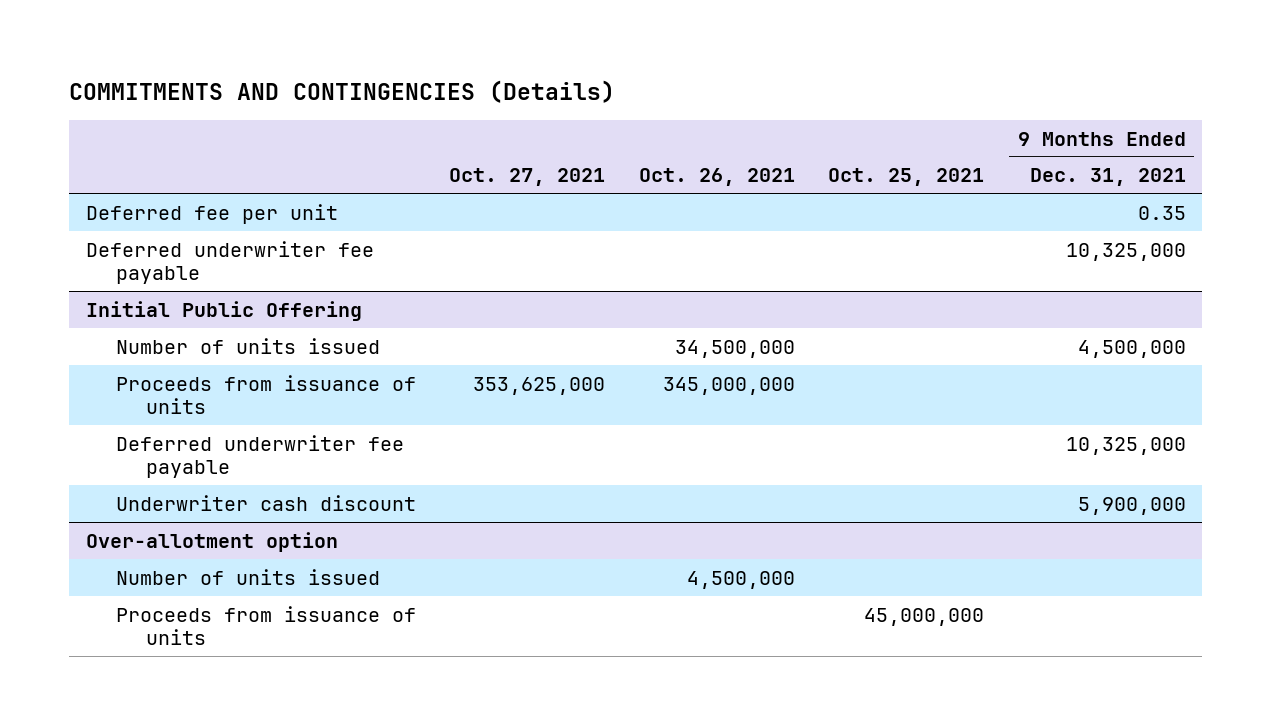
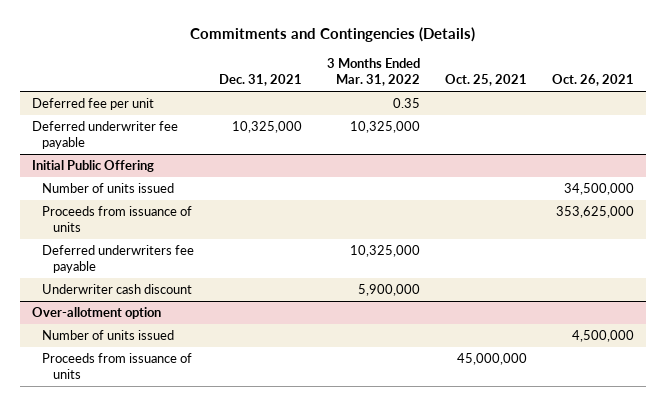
- COMMITMENTS AND CONTINGENCIES (Details)
+ Commitments and Contingencies (Details)
- | Oct. 27, 2021 | Oct. 26, 2021 | Oct. 25, 2021 | 9 Months Ended Dec. 31, 2021
+ | Dec. 31, 2021 | 3 Months Ended Mar. 31, 2022 | Oct. 25, 2021 | Oct. 26, 2021
@ Initial Public Offering
- Proceeds from issuance of units | 353,625,000 | 345,000,000 | |
- Deferred underwriter fee payable | | | | 10,325,000
+ Proceeds from issuance of units | | | | 353,625,000
+ Deferred underwriters fee payable | | 10,325,000 | |

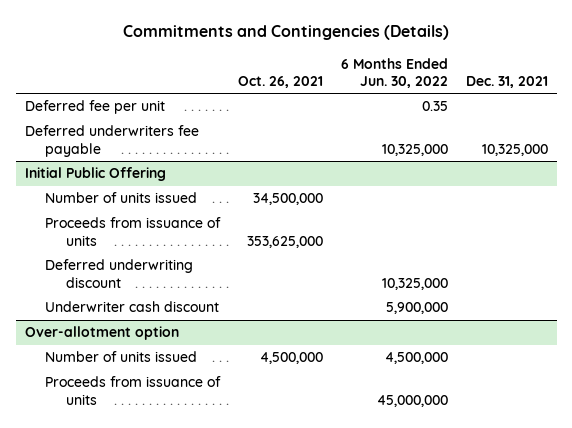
- | Dec. 31, 2021 | 3 Months Ended Mar. 31, 2022 | Oct. 25, 2021 | Oct. 26, 2021
+ | Oct. 26, 2021 | 6 Months Ended Jun. 30, 2022 | Dec. 31, 2021
- Deferred underwriter fee payable | 10,325,000 | 10,325,000 | |
+ Deferred underwriters fee payable | | 10,325,000 | 10,325,000
@ Initial Public Offering
- Deferred underwriters fee payable | | 10,325,000 | |
+ Deferred underwriting discount | | 10,325,000 |

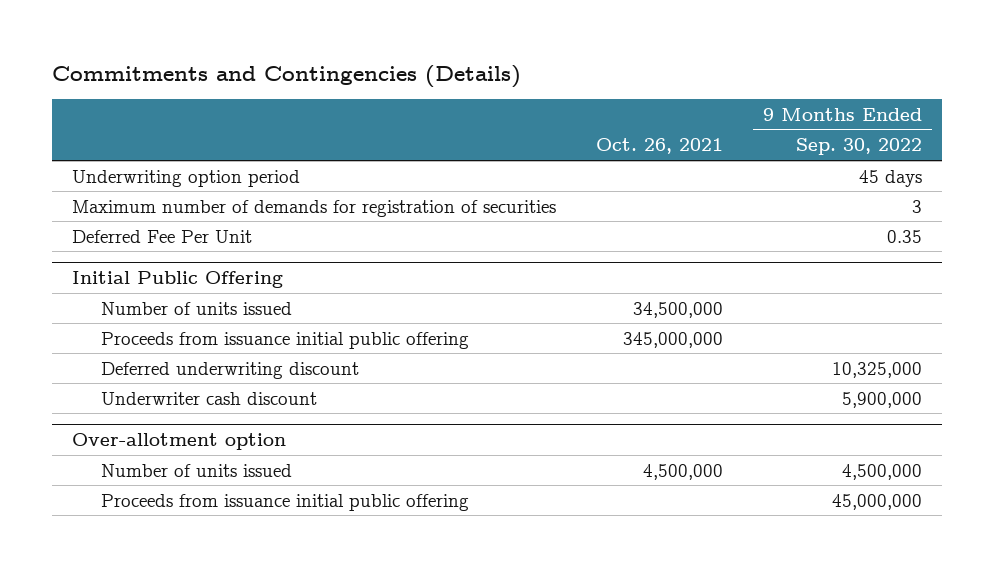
- | Oct. 26, 2021 | 6 Months Ended Jun. 30, 2022 | Dec. 31, 2021
+ | Oct. 26, 2021 | 9 Months Ended Sep. 30, 2022
- Deferred fee per unit | | 0.35 |
- Deferred underwriters fee payable | | 10,325,000 | 10,325,000
+ Underwriting option period | | 45 days
+ Maximum number of demands for registration of securities | | 3
+ Deferred Fee Per Unit | | 0.35
@ Initial Public Offering
- Proceeds from issuance of units | 353,625,000 | |
+ Proceeds from issuance initial public offering | 345,000,000 |
@ Over-allotment option
- Proceeds from issuance of units | | 45,000,000 |
+ Proceeds from issuance initial public offering | | 45,000,000

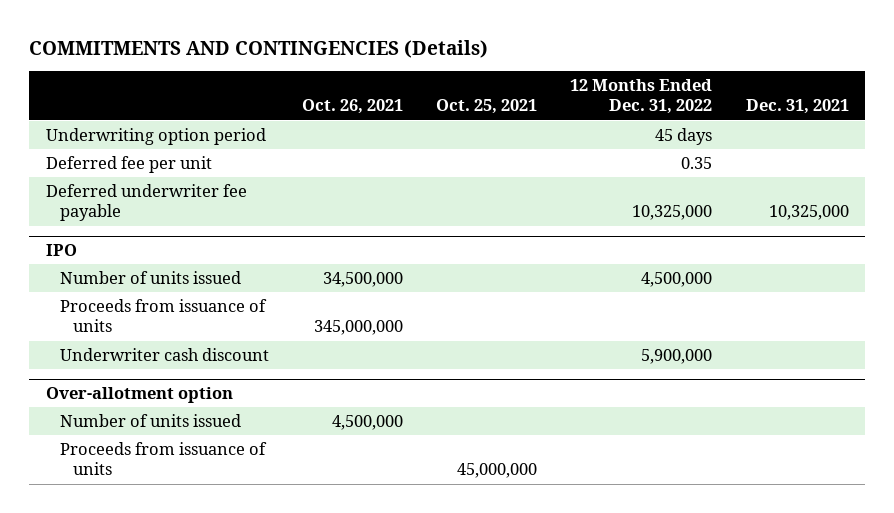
- Commitments and Contingencies (Details)
+ COMMITMENTS AND CONTINGENCIES (Details)
- | Oct. 26, 2021 | 9 Months Ended Sep. 30, 2022
+ | Oct. 26, 2021 | Oct. 25, 2021 | 12 Months Ended Dec. 31, 2022 | Dec. 31, 2021
- Maximum number of demands for registration of securities | | 3
- Deferred Fee Per Unit | | 0.35
- Initial Public Offering
+ Deferred fee per unit | | | 0.35 |
+ Deferred underwriter fee payable | | | 10,325,000 | 10,325,000
+ IPO
- Proceeds from issuance initial public offering | 345,000,000 |
- Deferred underwriting discount | | 10,325,000
+ Proceeds from issuance of units | 345,000,000 | | |
@ Over-allotment option
- Proceeds from issuance initial public offering | | 45,000,000
+ Proceeds from issuance of units | | 45,000,000 | |

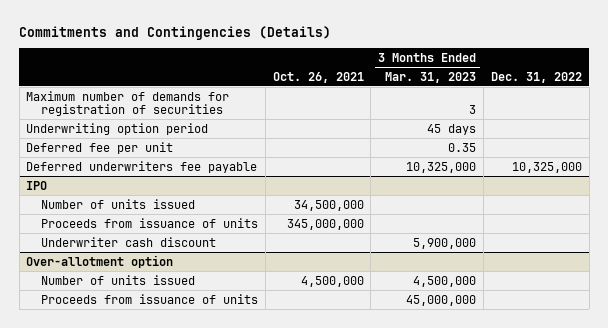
- COMMITMENTS AND CONTINGENCIES (Details)
+ Commitments and Contingencies (Details)
- | Oct. 26, 2021 | Oct. 25, 2021 | 12 Months Ended Dec. 31, 2022 | Dec. 31, 2021
+ | Oct. 26, 2021 | 3 Months Ended Mar. 31, 2023 | Dec. 31, 2022
+ Maximum number of demands for registration of securities | | 3 |
- Deferred underwriter fee payable | | | 10,325,000 | 10,325,000
+ Deferred underwriters fee payable | | 10,325,000 | 10,325,000

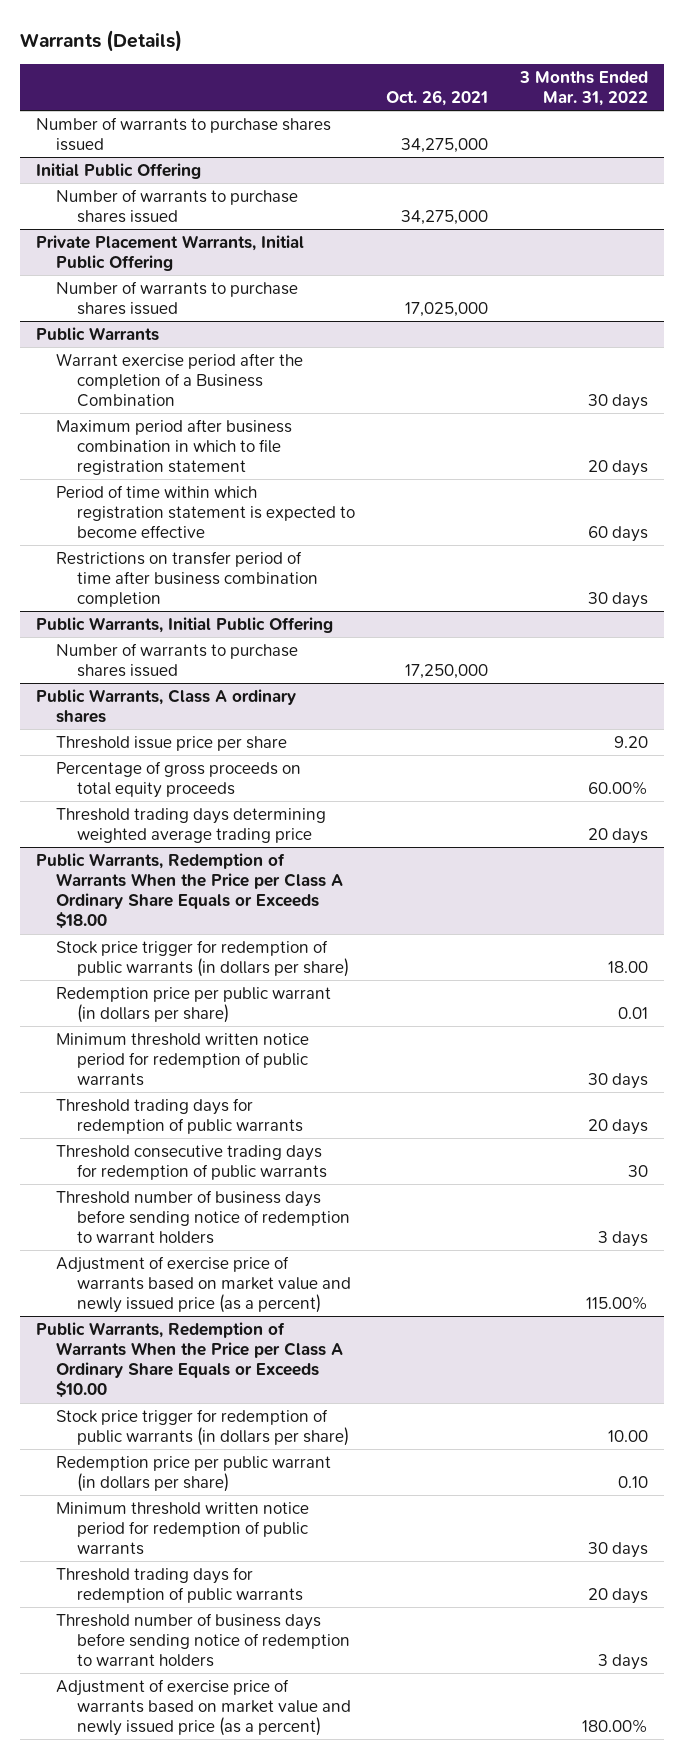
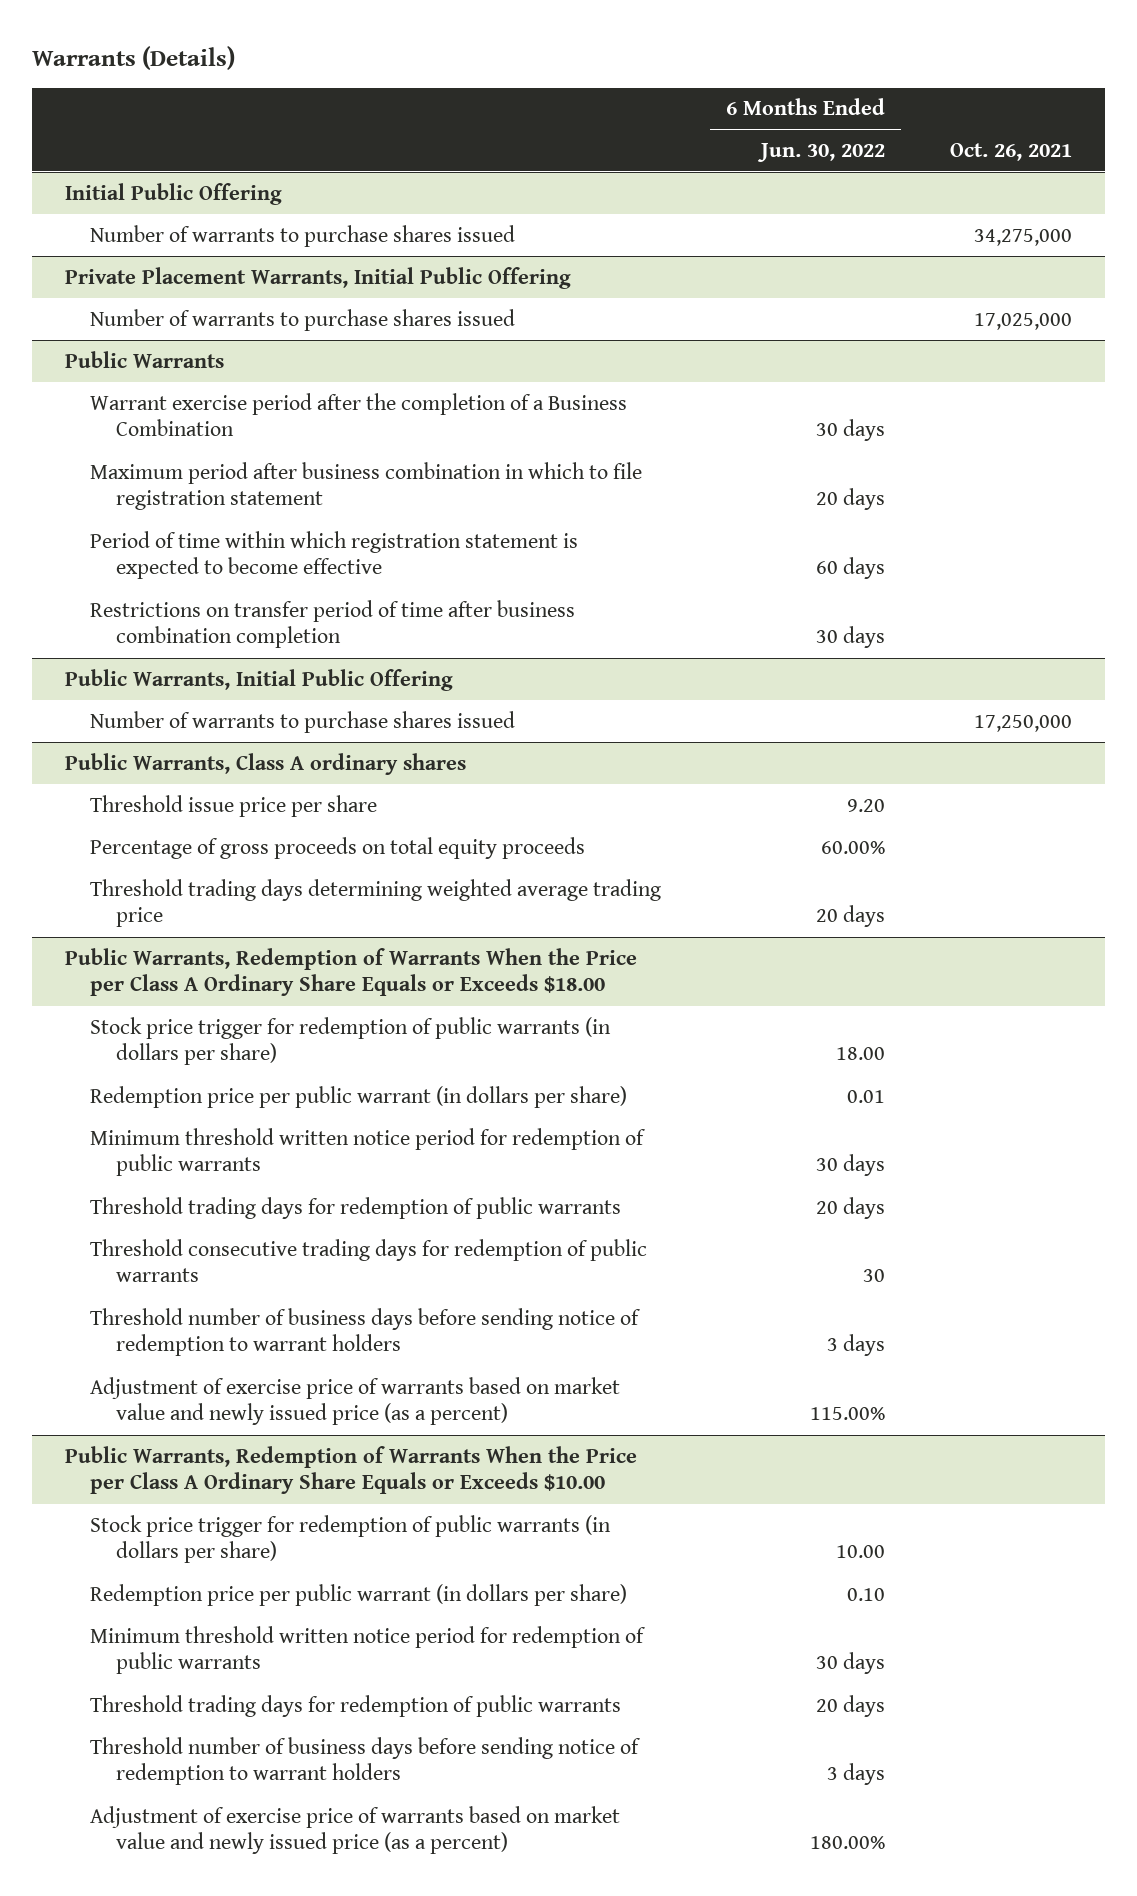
- | Oct. 26, 2021 | 3 Months Ended Mar. 31, 2022
+ | 6 Months Ended Jun. 30, 2022 | Oct. 26, 2021
- Number of warrants to purchase shares issued | 34,275,000 |

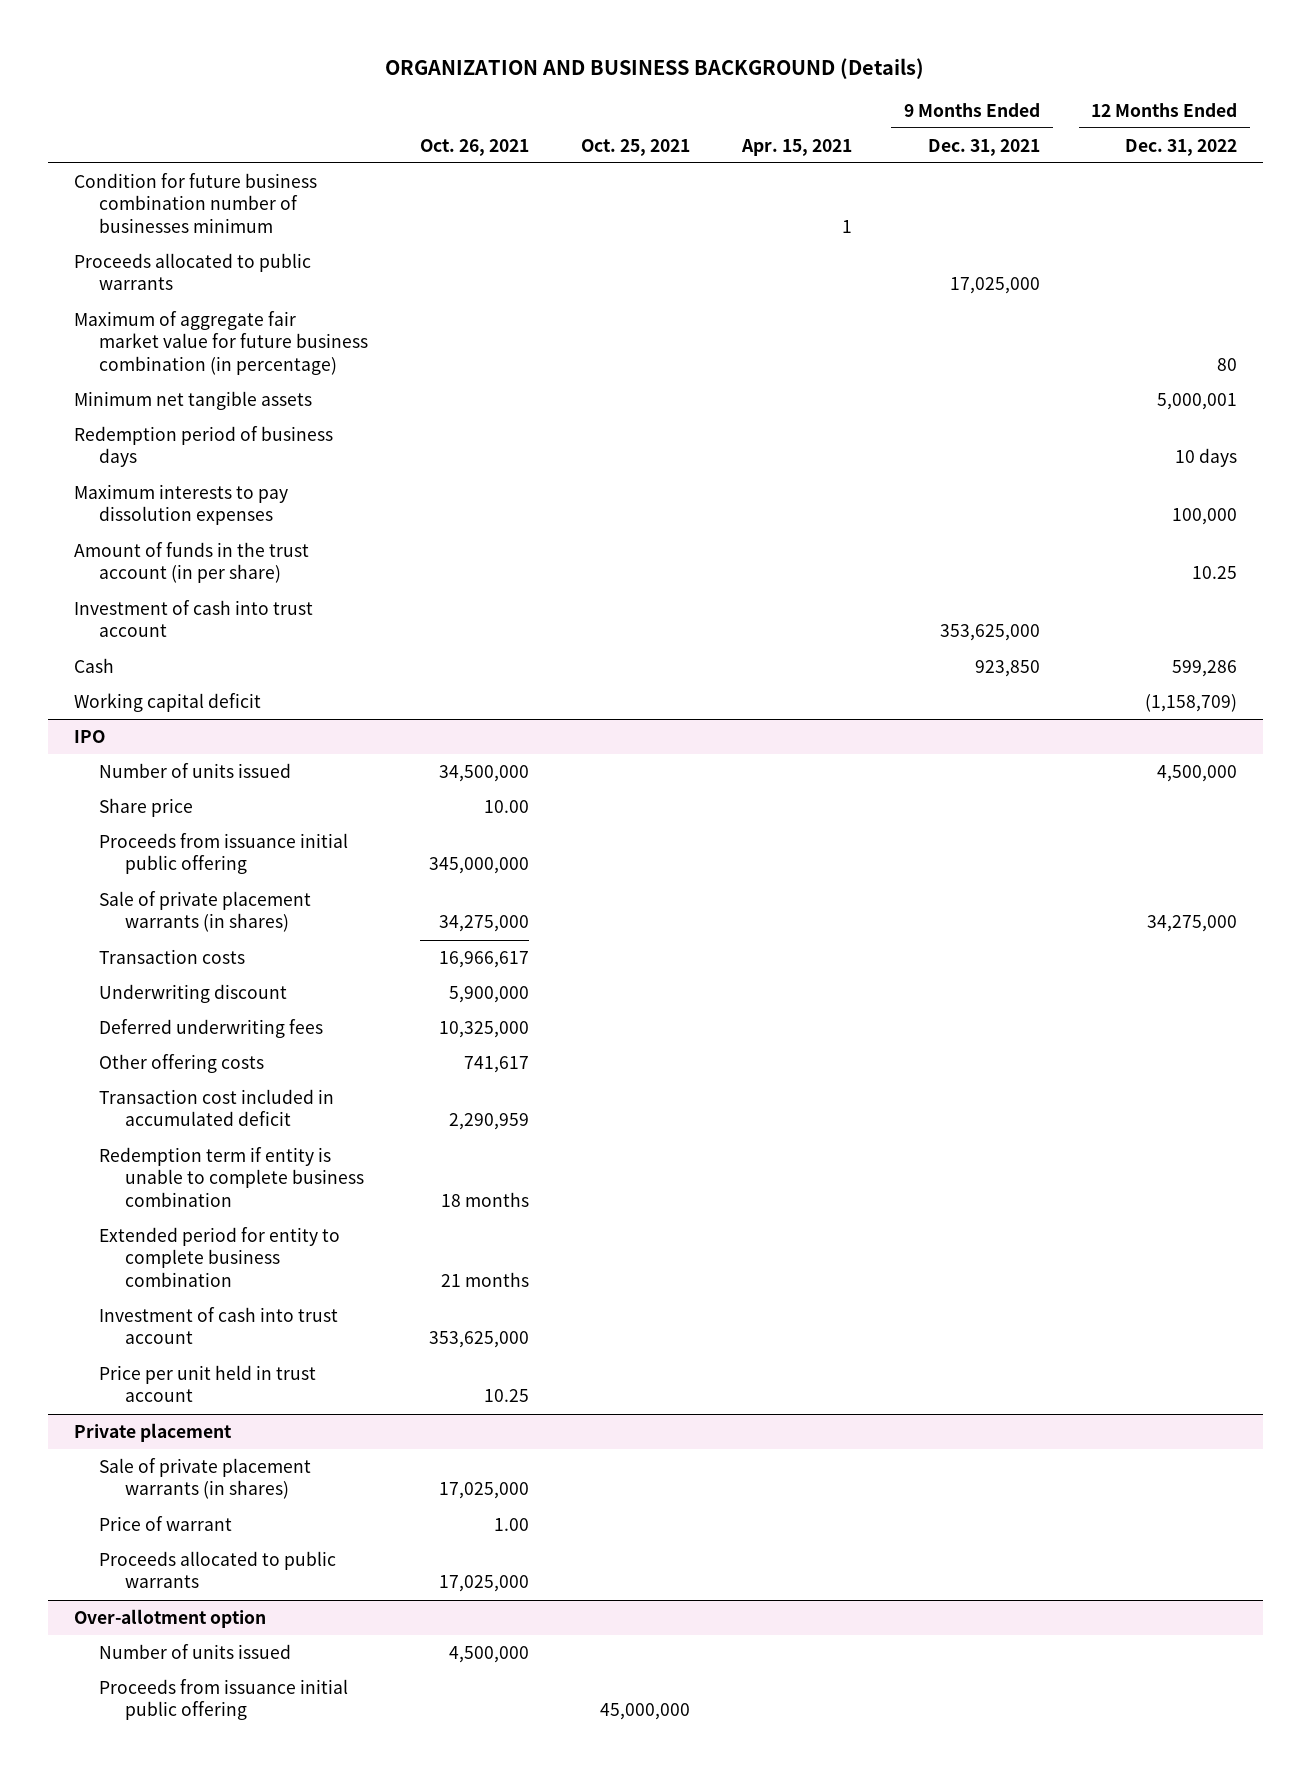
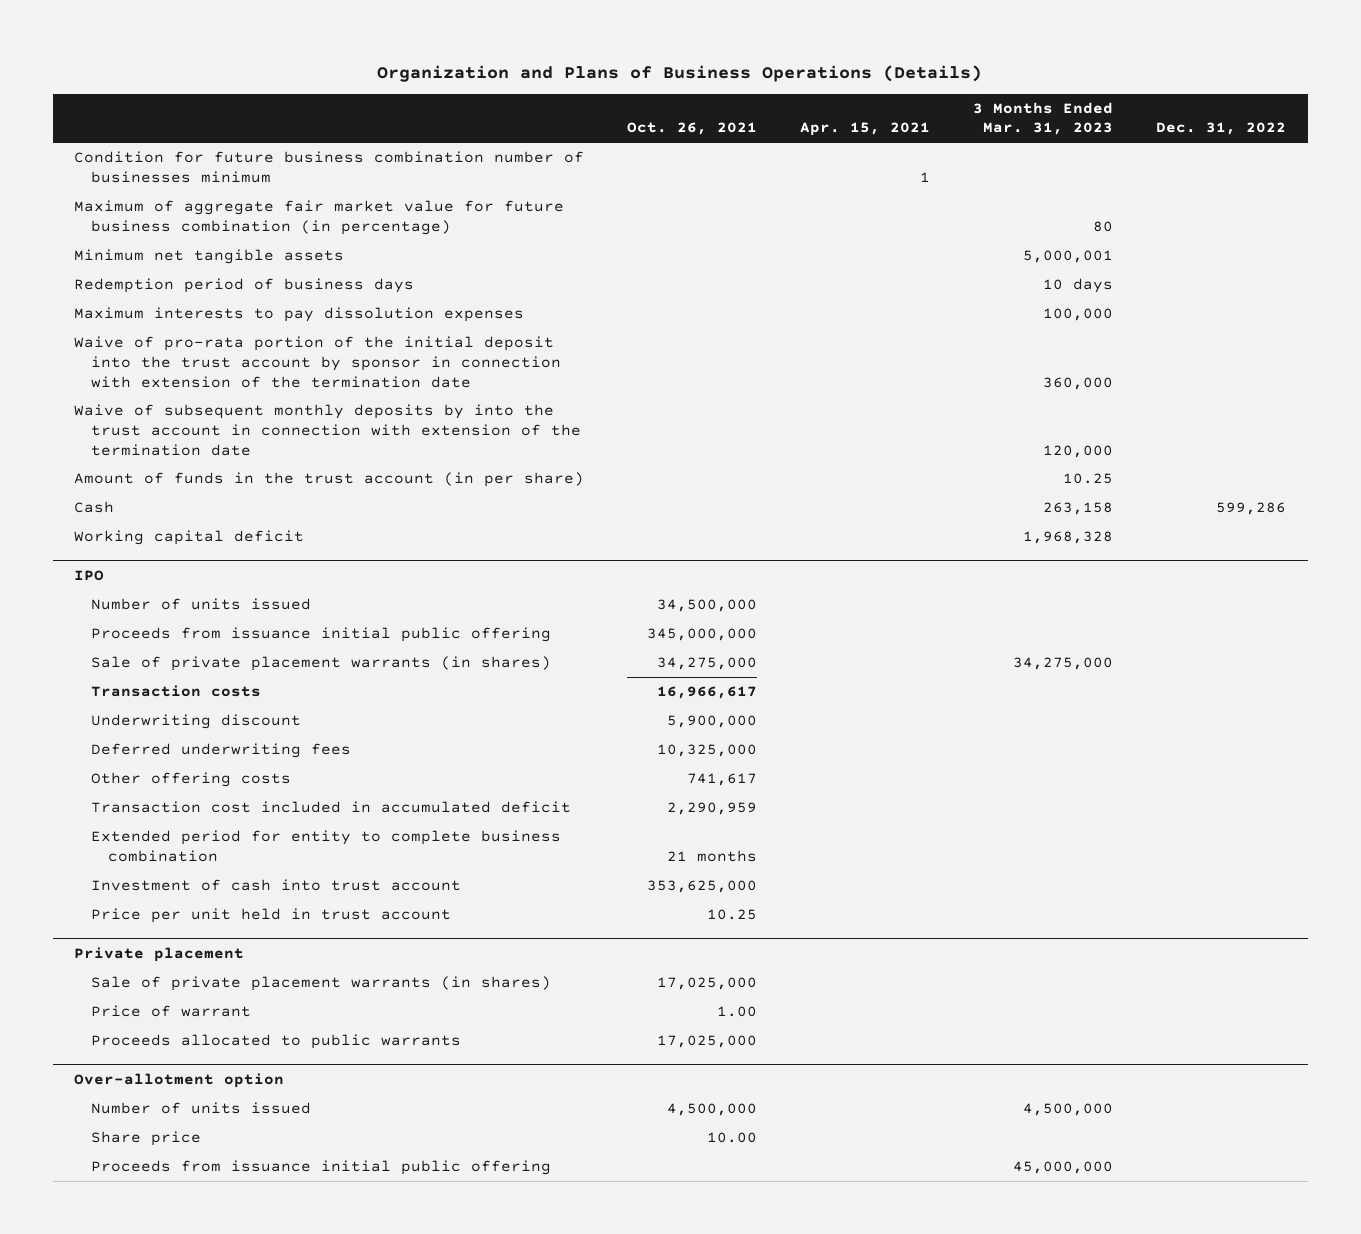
- ORGANIZATION AND BUSINESS BACKGROUND (Details)
+ Organization and Plans of Business Operations (Details)
- | Oct. 26, 2021 | Oct. 25, 2021 | Apr. 15, 2021 | 9 Months Ended Dec. 31, 2021 | 12 Months Ended Dec. 31, 2022
+ | Oct. 26, 2021 | Apr. 15, 2021 | 3 Months Ended Mar. 31, 2023 | Dec. 31, 2022
- Proceeds allocated to public warrants | | | | 17,025,000 |
+ Waive of pro-rata portion of the initial deposit into the trust account by sponsor in connection with extension of the termination date | | | 360,000 |
+ Waive of subsequent monthly deposits by into the trust account in connection with extension of the termination date | | | 120,000 |
- Investment of cash into trust account | | | | 353,625,000 |
@ IPO
- Share price | 10.00 | | | |
- Redemption term if entity is unable to complete business combination | 18 months | | | |
@ Over-allotment option
+ Share price | 10.00 | | |

